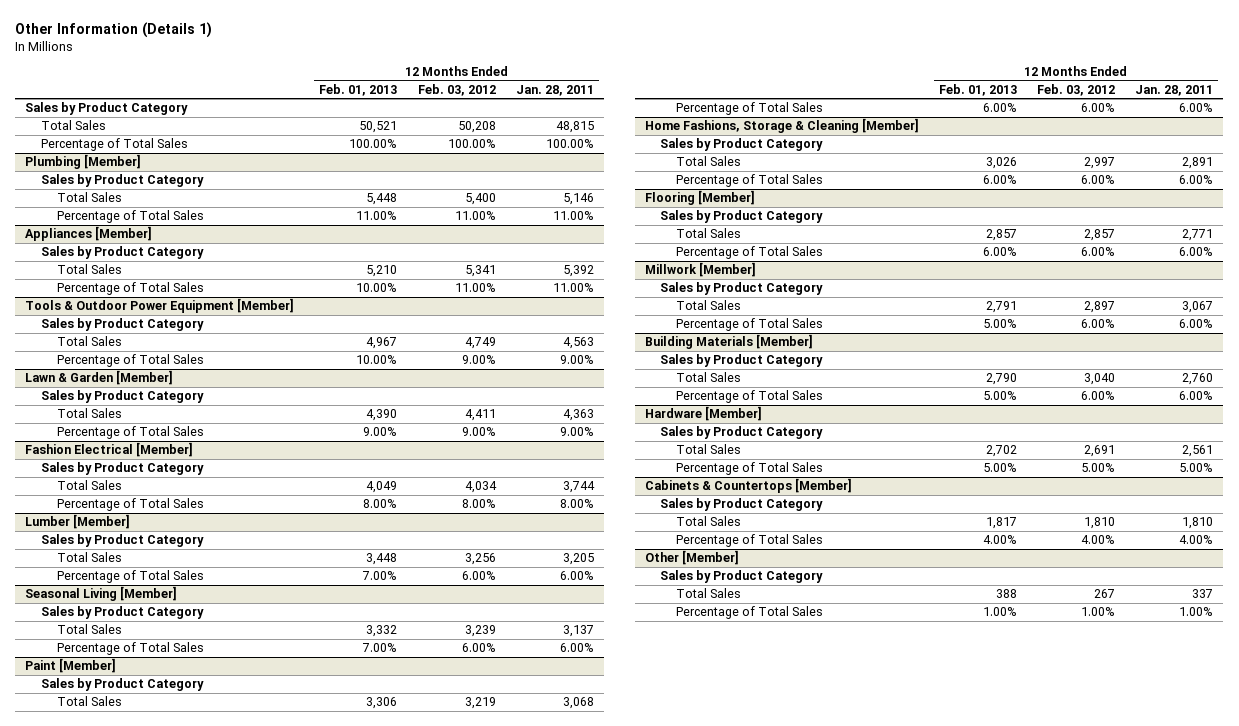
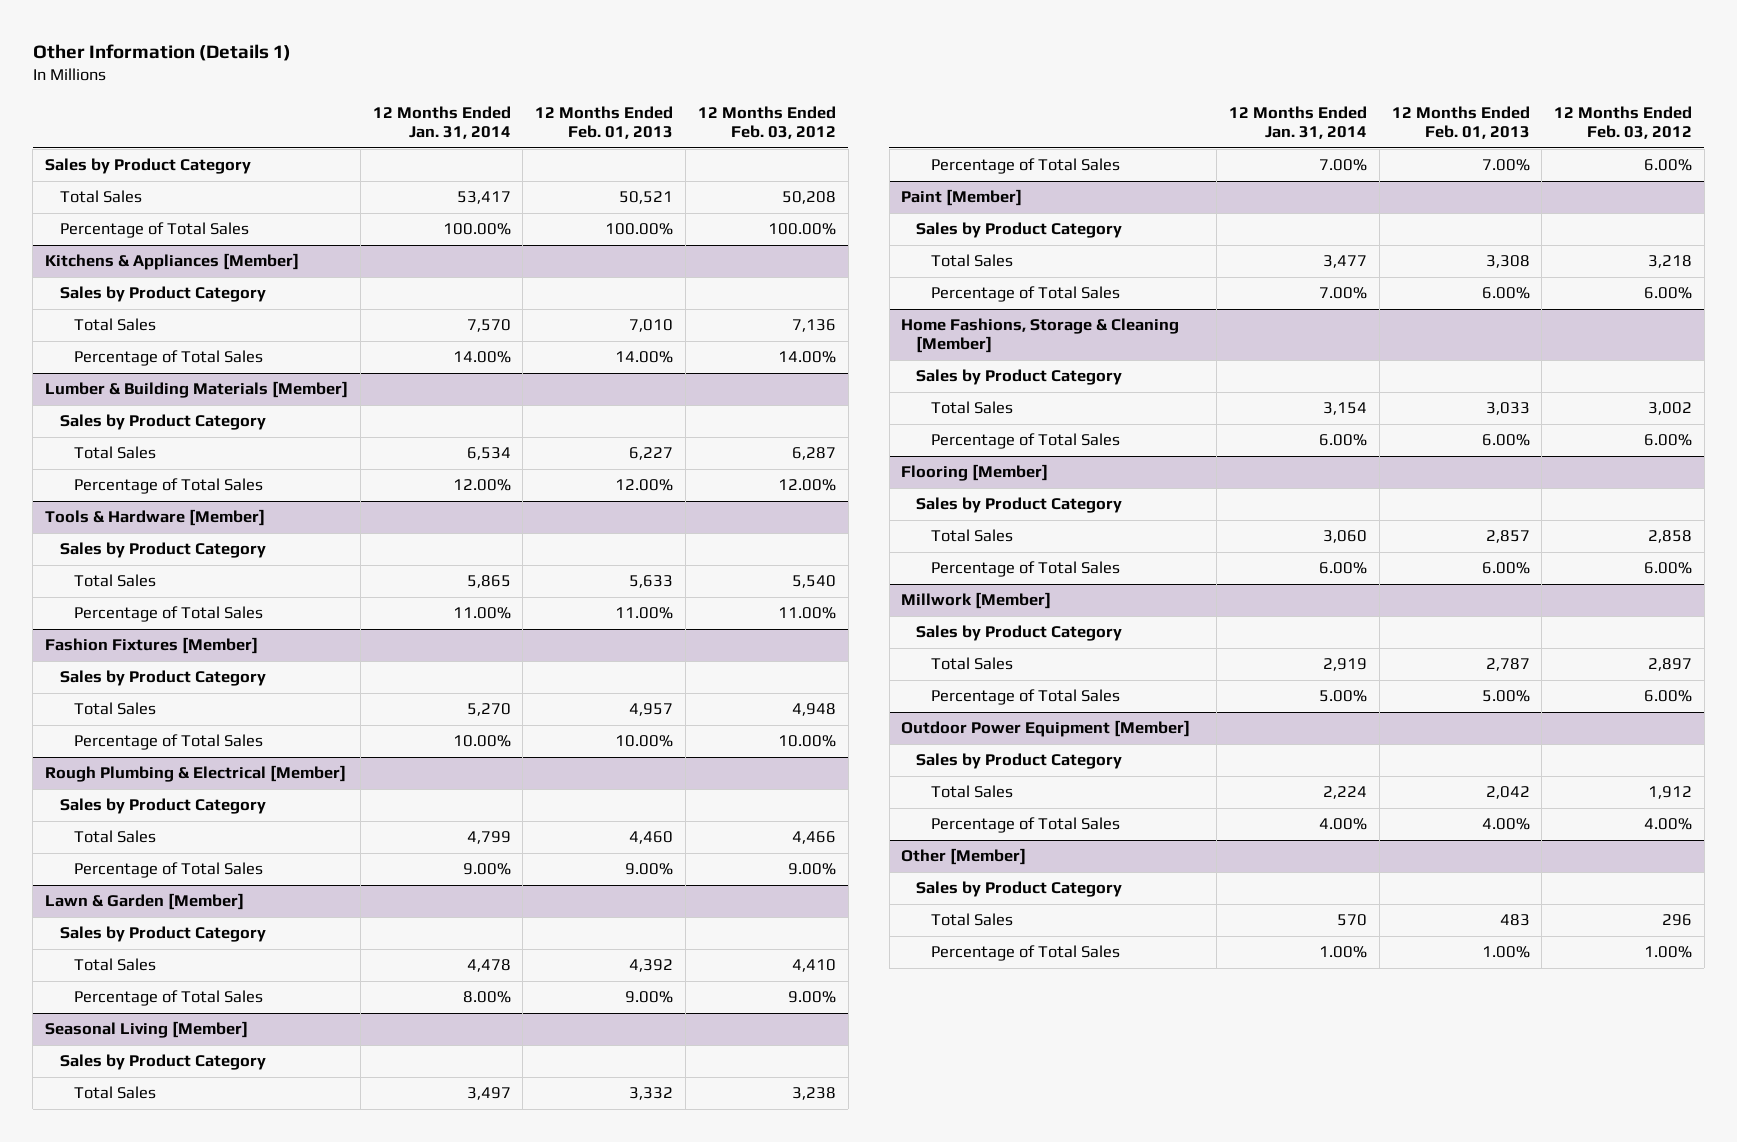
- | 12 Months Ended Feb. 01, 2013 | 12 Months Ended Feb. 03, 2012 | 12 Months Ended Jan. 28, 2011
+ | 12 Months Ended Jan. 31, 2014 | 12 Months Ended Feb. 01, 2013 | 12 Months Ended Feb. 03, 2012
- Plumbing [Member]
+ Kitchens & Appliances [Member]
- Total Sales | 5,448 | 5,400 | 5,146
+ Total Sales | 7,570 | 7,010 | 7,136
+ Percentage of Total Sales | 14.00% | 14.00% | 14.00%
+ Lumber & Building Materials [Member]
+ Sales by Product Category
+ Total Sales | 6,534 | 6,227 | 6,287
+ Percentage of Total Sales | 12.00% | 12.00% | 12.00%
+ Tools & Hardware [Member]
+ Sales by Product Category
+ Total Sales | 5,865 | 5,633 | 5,540
- Appliances [Member]
+ Fashion Fixtures [Member]
- Total Sales | 5,210 | 5,341 | 5,392
- Percentage of Total Sales | 10.00% | 11.00% | 11.00%
- Tools & Outdoor Power Equipment [Member]
+ Total Sales | 5,270 | 4,957 | 4,948
+ Percentage of Total Sales | 10.00% | 10.00% | 10.00%
+ Rough Plumbing & Electrical [Member]
- Total Sales | 4,967 | 4,749 | 4,563
- Percentage of Total Sales | 10.00% | 9.00% | 9.00%
+ Total Sales | 4,799 | 4,460 | 4,466
+ Percentage of Total Sales | 9.00% | 9.00% | 9.00%
@ Lawn & Garden [Member]
- Total Sales | 4,390 | 4,411 | 4,363
+ Total Sales | 4,478 | 4,392 | 4,410
- Fashion Electrical [Member]
- Sales by Product Category
- Total Sales | 4,049 | 4,034 | 3,744
- Percentage of Total Sales | 8.00% | 8.00% | 8.00%
- Lumber [Member]
- Sales by Product Category
- Total Sales | 3,448 | 3,256 | 3,205
- Percentage of Total Sales | 7.00% | 6.00% | 6.00%
@ Seasonal Living [Member]
- Total Sales | 3,332 | 3,239 | 3,137
+ Total Sales | 3,497 | 3,332 | 3,238
@ Paint [Member]
- Total Sales | 3,306 | 3,219 | 3,068
+ Total Sales | 3,477 | 3,308 | 3,218
@ Home Fashions, Storage & Cleaning [Member]
- Total Sales | 3,026 | 2,997 | 2,891
+ Total Sales | 3,154 | 3,033 | 3,002
@ Flooring [Member]
- Total Sales | 2,857 | 2,857 | 2,771
+ Total Sales | 3,060 | 2,857 | 2,858
@ Millwork [Member]
- Total Sales | 2,791 | 2,897 | 3,067
- Percentage of Total Sales | 5.00% | 6.00% | 6.00%
- Building Materials [Member]
- Sales by Product Category
- Total Sales | 2,790 | 3,040 | 2,760
@ Millwork [Member]
+ Total Sales | 2,919 | 2,787 | 2,897
- Hardware [Member]
- Sales by Product Category
- Total Sales | 2,702 | 2,691 | 2,561
- Percentage of Total Sales | 5.00% | 5.00% | 5.00%
- Cabinets & Countertops [Member]
+ Outdoor Power Equipment [Member]
- Total Sales | 1,817 | 1,810 | 1,810
+ Total Sales | 2,224 | 2,042 | 1,912
@ Other [Member]
- Total Sales | 388 | 267 | 337
+ Total Sales | 570 | 483 | 296

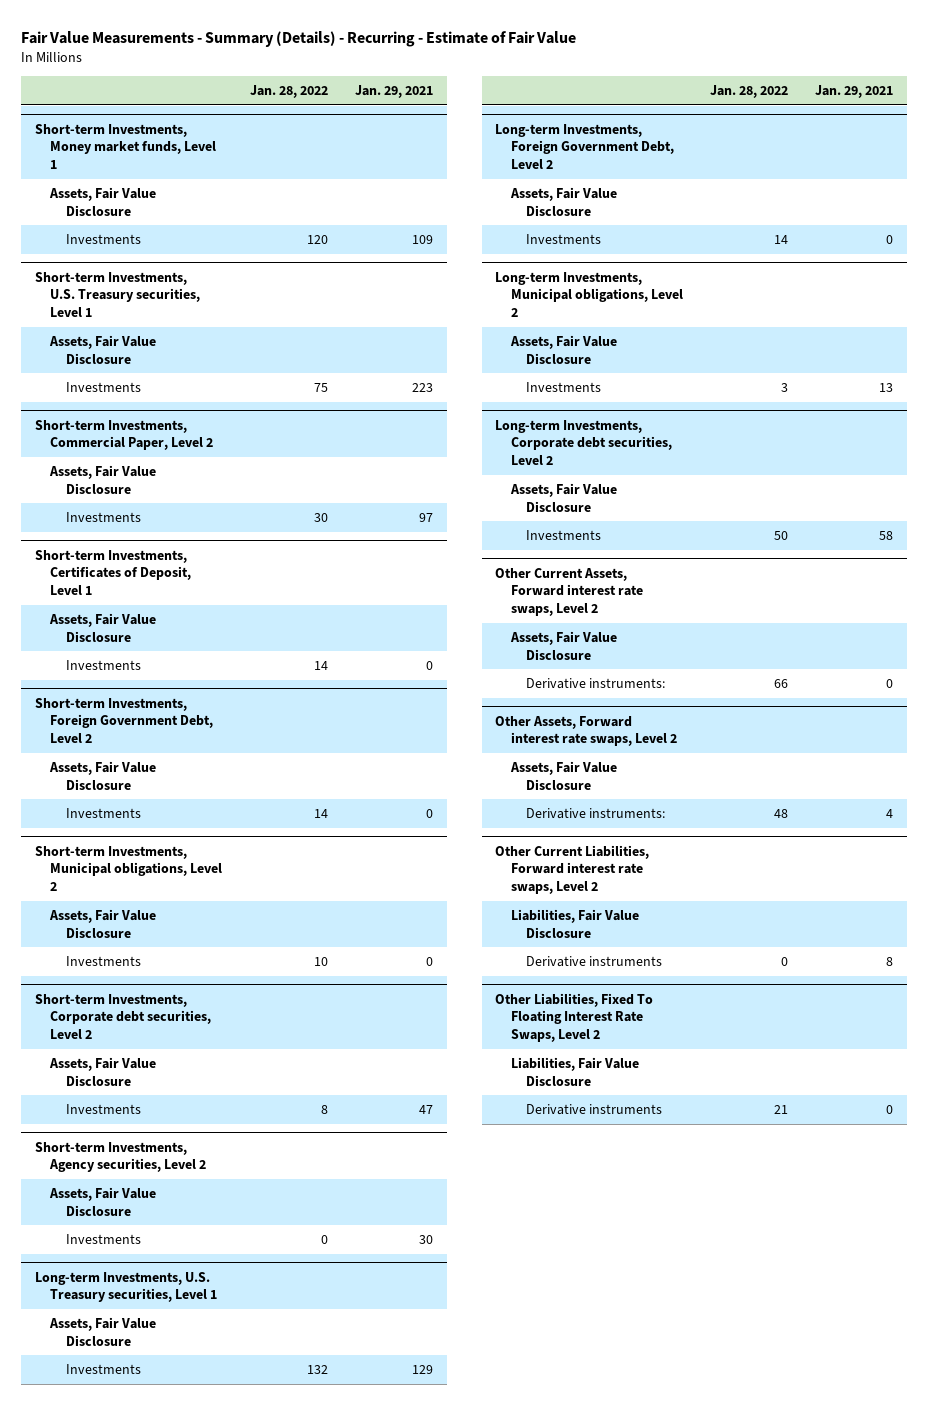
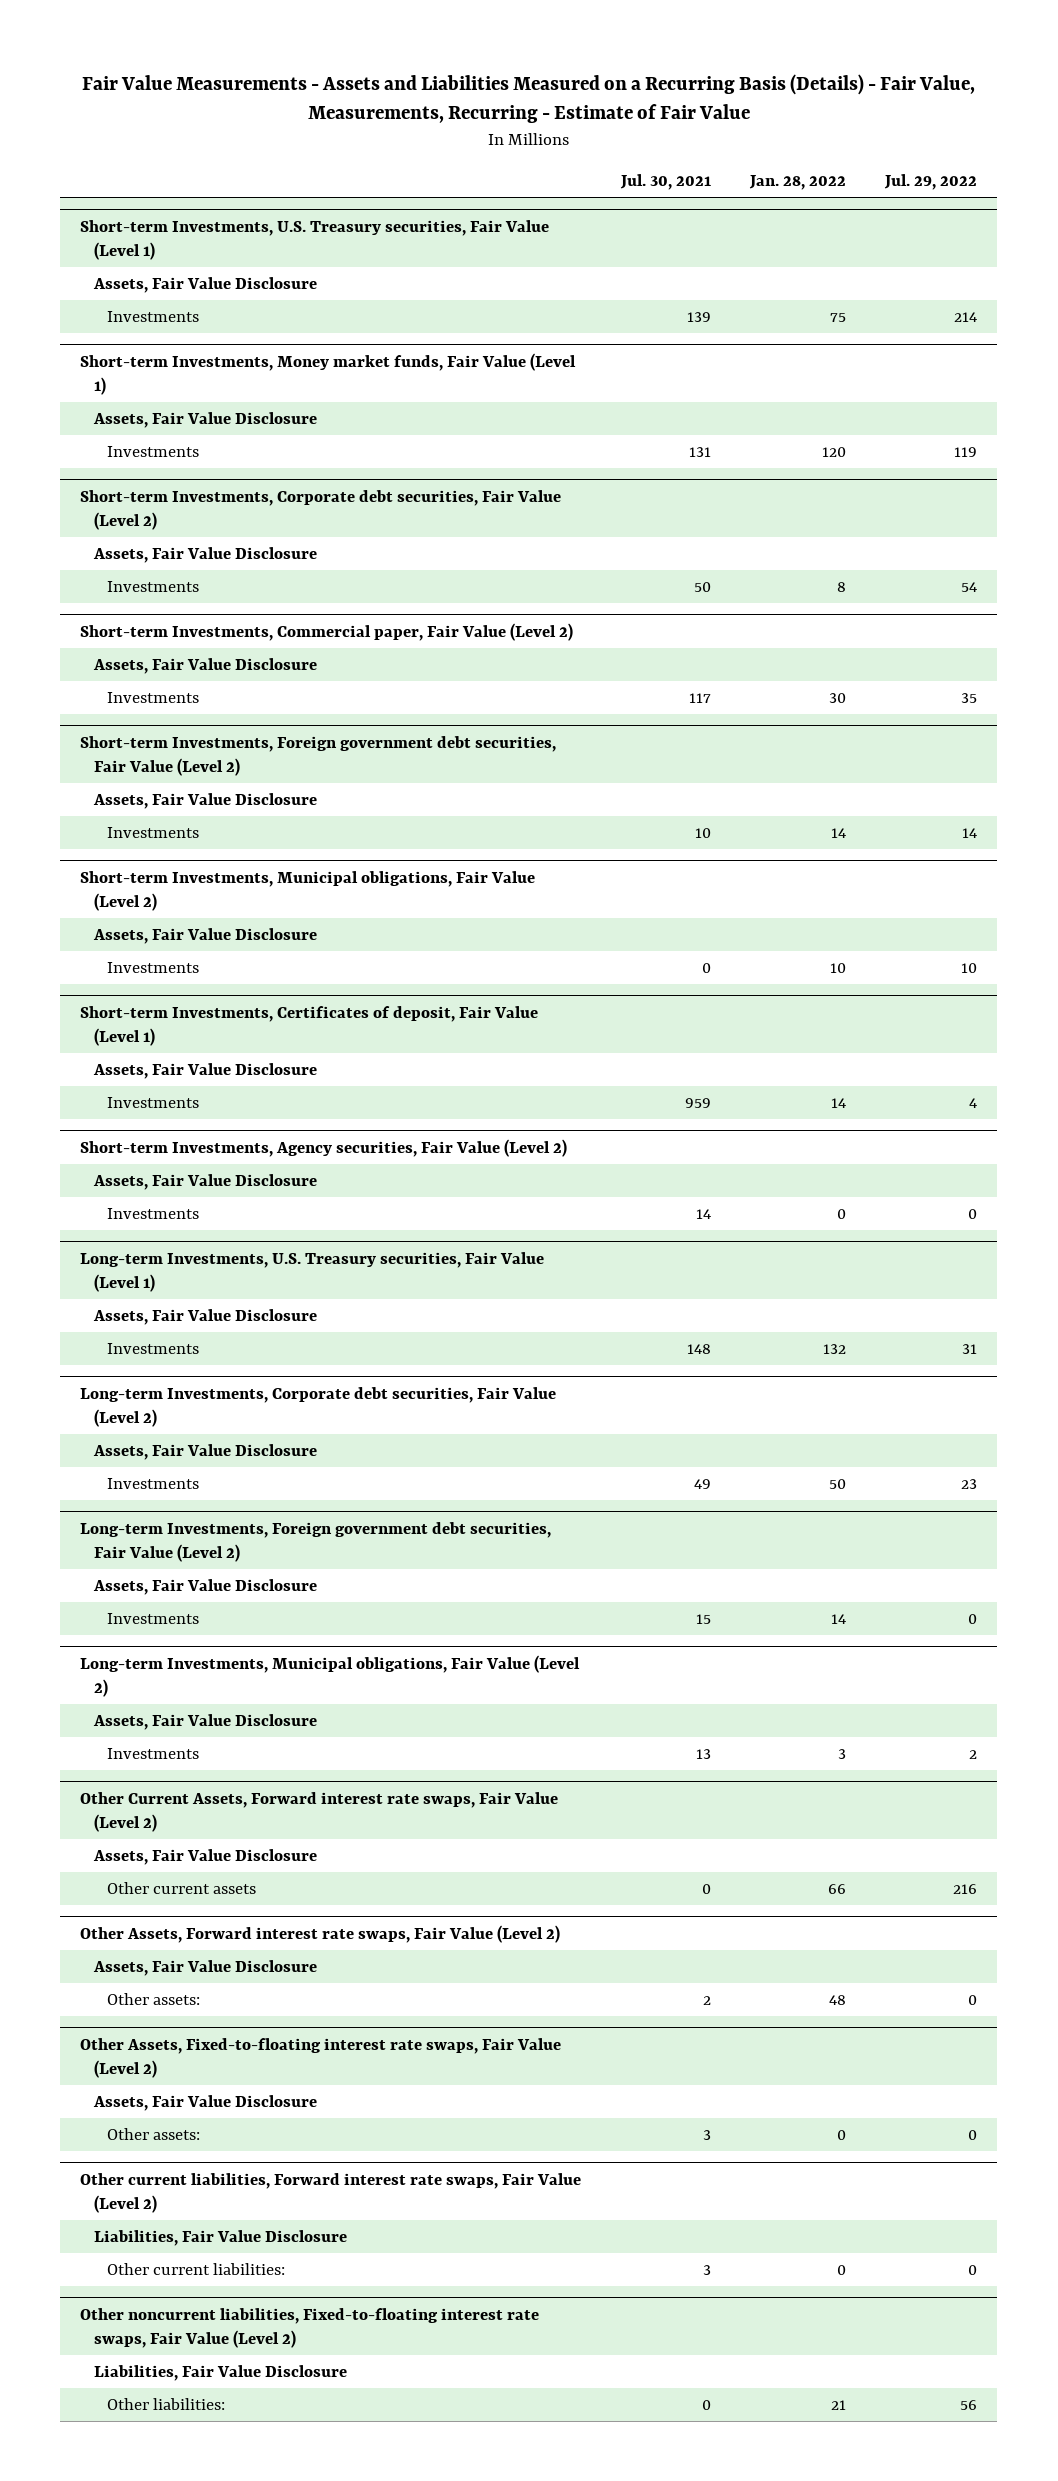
- Fair Value Measurements - Summary (Details) - Recurring - Estimate of Fair Value
+ Fair Value Measurements - Assets and Liabilities Measured on a Recurring Basis (Details) - Fair Value, Measurements, Recurring - Estimate of Fair Value
- | Jan. 28, 2022 | Jan. 29, 2021
+ | Jul. 30, 2021 | Jan. 28, 2022 | Jul. 29, 2022
- Short-term Investments, Money market funds, Level 1
+ Short-term Investments, U.S. Treasury securities, Fair Value (Level 1)
+ Investments | 139 | 75 | 214
+ Short-term Investments, Money market funds, Fair Value (Level 1)
+ Assets, Fair Value Disclosure
- Short-term Investments, U.S. Treasury securities, Level 1
+ Short-term Investments, Corporate debt securities, Fair Value (Level 2)
- Investments | 75 | 223
- Short-term Investments, Commercial Paper, Level 2
+ Investments | 50 | 8 | 54
+ Short-term Investments, Commercial paper, Fair Value (Level 2)
- Short-term Investments, Certificates of Deposit, Level 1
- Assets, Fair Value Disclosure
- Investments | 14 | 0
- Short-term Investments, Foreign Government Debt, Level 2
+ Short-term Investments, Foreign government debt securities, Fair Value (Level 2)
- Short-term Investments, Municipal obligations, Level 2
+ Short-term Investments, Municipal obligations, Fair Value (Level 2)
- Short-term Investments, Corporate debt securities, Level 2
+ Short-term Investments, Certificates of deposit, Fair Value (Level 1)
- Investments | 8 | 47
- Short-term Investments, Agency securities, Level 2
+ Investments | 959 | 14 | 4
+ Short-term Investments, Agency securities, Fair Value (Level 2)
- Long-term Investments, U.S. Treasury securities, Level 1
+ Long-term Investments, U.S. Treasury securities, Fair Value (Level 1)
- Long-term Investments, Foreign Government Debt, Level 2
+ Long-term Investments, Corporate debt securities, Fair Value (Level 2)
+ Investments | 49 | 50 | 23
+ Long-term Investments, Foreign government debt securities, Fair Value (Level 2)
+ Assets, Fair Value Disclosure
- Long-term Investments, Municipal obligations, Level 2
+ Long-term Investments, Municipal obligations, Fair Value (Level 2)
- Long-term Investments, Corporate debt securities, Level 2
+ Other Current Assets, Forward interest rate swaps, Fair Value (Level 2)
- Investments | 50 | 58
- Other Current Assets, Forward interest rate swaps, Level 2
+ Other current assets | 0 | 66 | 216
+ Other Assets, Forward interest rate swaps, Fair Value (Level 2)
- Derivative instruments: | 66 | 0
- Other Assets, Forward interest rate swaps, Level 2
+ Other assets: | 2 | 48 | 0
+ Other Assets, Fixed-to-floating interest rate swaps, Fair Value (Level 2)
- Derivative instruments: | 48 | 4
- Other Current Liabilities, Forward interest rate swaps, Level 2
+ Other assets: | 3 | 0 | 0
+ Other current liabilities, Forward interest rate swaps, Fair Value (Level 2)
- Derivative instruments | 0 | 8
- Other Liabilities, Fixed To Floating Interest Rate Swaps, Level 2
+ Other current liabilities: | 3 | 0 | 0
+ Other noncurrent liabilities, Fixed-to-floating interest rate swaps, Fair Value (Level 2)
- Derivative instruments | 21 | 0
+ Other liabilities: | 0 | 21 | 56

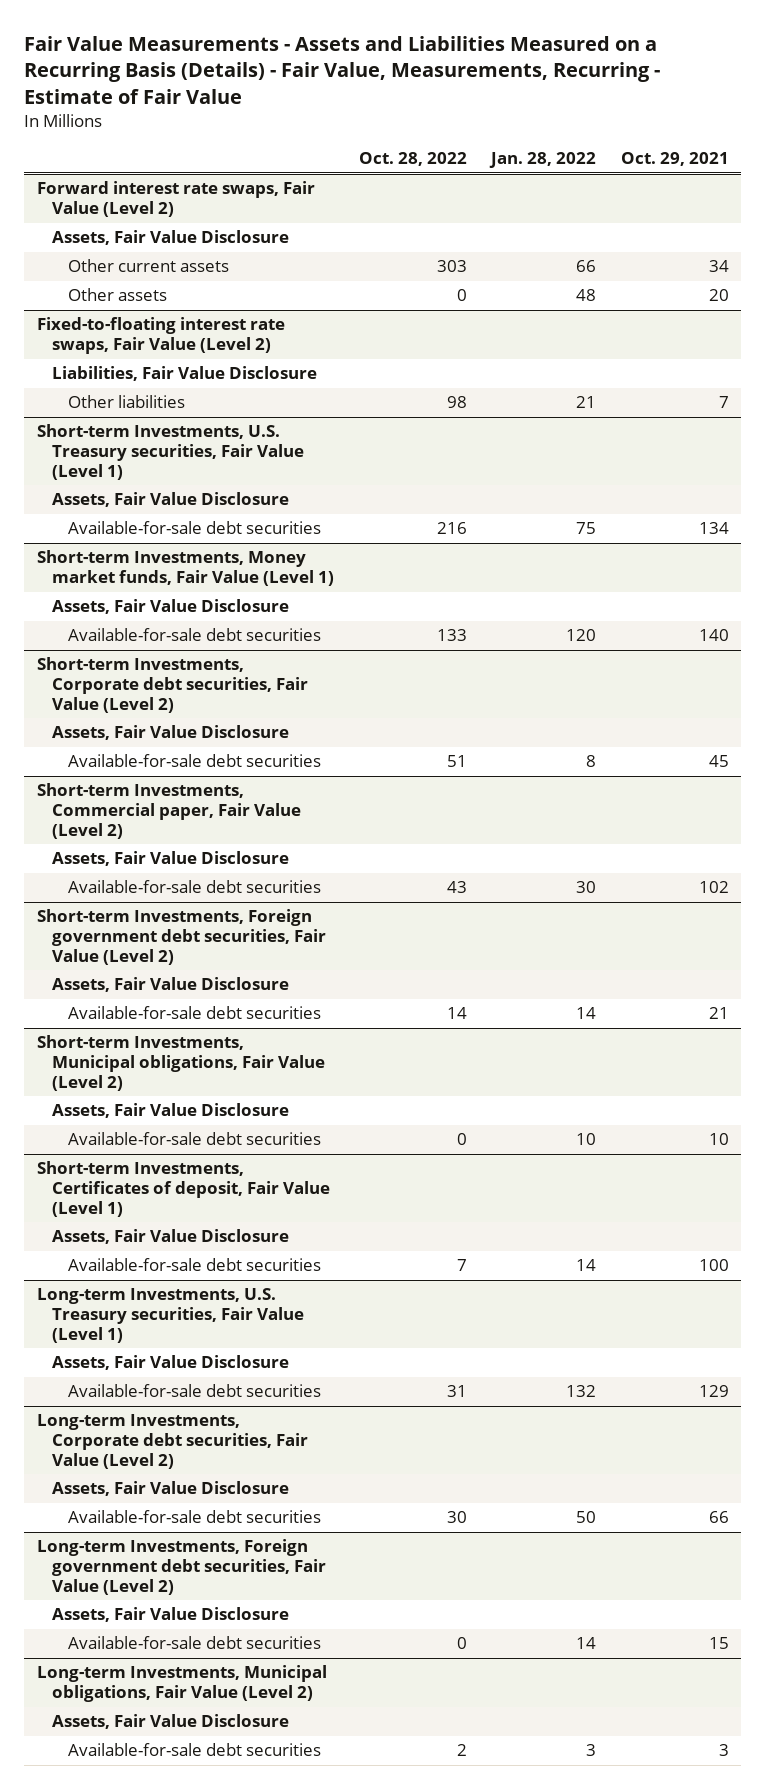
- | Jul. 30, 2021 | Jan. 28, 2022 | Jul. 29, 2022
+ | Oct. 28, 2022 | Jan. 28, 2022 | Oct. 29, 2021
+ Forward interest rate swaps, Fair Value (Level 2)
+ Assets, Fair Value Disclosure
+ Other current assets | 303 | 66 | 34
+ Other assets | 0 | 48 | 20
+ Fixed-to-floating interest rate swaps, Fair Value (Level 2)
+ Liabilities, Fair Value Disclosure
+ Other liabilities | 98 | 21 | 7
@ Short-term Investments, U.S. Treasury securities, Fair Value (Level 1)
- Investments | 139 | 75 | 214
+ Available-for-sale debt securities | 216 | 75 | 134
@ Short-term Investments, Money market funds, Fair Value (Level 1)
- Investments | 131 | 120 | 119
+ Available-for-sale debt securities | 133 | 120 | 140
@ Short-term Investments, Corporate debt securities, Fair Value (Level 2)
- Investments | 50 | 8 | 54
+ Available-for-sale debt securities | 51 | 8 | 45
@ Short-term Investments, Commercial paper, Fair Value (Level 2)
- Investments | 117 | 30 | 35
+ Available-for-sale debt securities | 43 | 30 | 102
@ Short-term Investments, Foreign government debt securities, Fair Value (Level 2)
- Investments | 10 | 14 | 14
+ Available-for-sale debt securities | 14 | 14 | 21
@ Short-term Investments, Municipal obligations, Fair Value (Level 2)
- Investments | 0 | 10 | 10
+ Available-for-sale debt securities | 0 | 10 | 10
@ Short-term Investments, Certificates of deposit, Fair Value (Level 1)
- Investments | 959 | 14 | 4
- Short-term Investments, Agency securities, Fair Value (Level 2)
- Assets, Fair Value Disclosure
- Investments | 14 | 0 | 0
@ Short-term Investments, Certificates of deposit, Fair Value (Level 1)
+ Available-for-sale debt securities | 7 | 14 | 100
@ Long-term Investments, U.S. Treasury securities, Fair Value (Level 1)
- Investments | 148 | 132 | 31
+ Available-for-sale debt securities | 31 | 132 | 129
@ Long-term Investments, Corporate debt securities, Fair Value (Level 2)
- Investments | 49 | 50 | 23
+ Available-for-sale debt securities | 30 | 50 | 66
@ Long-term Investments, Foreign government debt securities, Fair Value (Level 2)
- Investments | 15 | 14 | 0
+ Available-for-sale debt securities | 0 | 14 | 15
@ Long-term Investments, Municipal obligations, Fair Value (Level 2)
- Investments | 13 | 3 | 2
- Other Current Assets, Forward interest rate swaps, Fair Value (Level 2)
- Assets, Fair Value Disclosure
- Other current assets | 0 | 66 | 216
- Other Assets, Forward interest rate swaps, Fair Value (Level 2)
- Assets, Fair Value Disclosure
- Other assets: | 2 | 48 | 0
- Other Assets, Fixed-to-floating interest rate swaps, Fair Value (Level 2)
- Assets, Fair Value Disclosure
- Other assets: | 3 | 0 | 0
- Other current liabilities, Forward interest rate swaps, Fair Value (Level 2)
- Liabilities, Fair Value Disclosure
- Other current liabilities: | 3 | 0 | 0
- Other noncurrent liabilities, Fixed-to-floating interest rate swaps, Fair Value (Level 2)
- Liabilities, Fair Value Disclosure
- Other liabilities: | 0 | 21 | 56
@ Long-term Investments, Municipal obligations, Fair Value (Level 2)
+ Available-for-sale debt securities | 2 | 3 | 3

